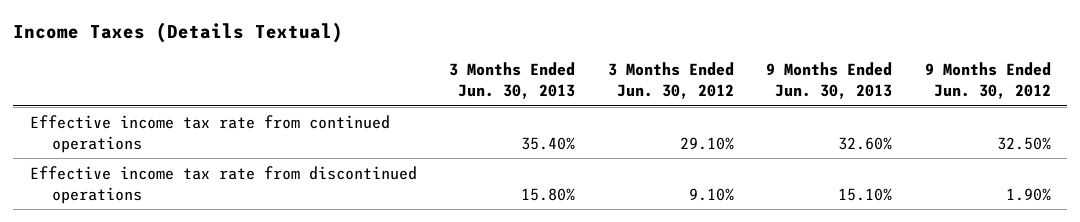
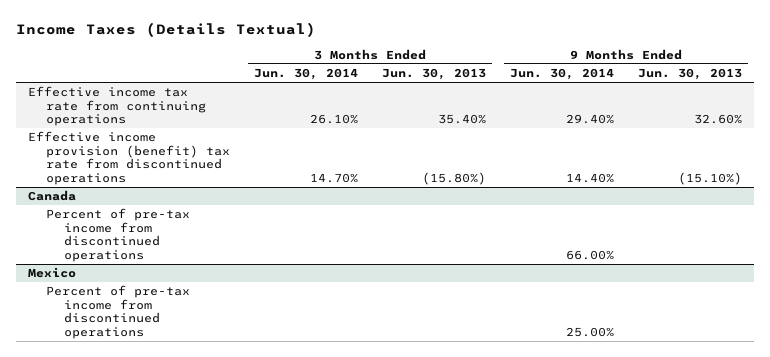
- | 3 Months Ended Jun. 30, 2013 | 3 Months Ended Jun. 30, 2012 | 9 Months Ended Jun. 30, 2013 | 9 Months Ended Jun. 30, 2012
+ | 3 Months Ended Jun. 30, 2014 | 3 Months Ended Jun. 30, 2013 | 9 Months Ended Jun. 30, 2014 | 9 Months Ended Jun. 30, 2013
- Effective income tax rate from continued operations | 35.40% | 29.10% | 32.60% | 32.50%
- Effective income tax rate from discontinued operations | 15.80% | 9.10% | 15.10% | 1.90%
+ Effective income tax rate from continuing operations | 26.10% | 35.40% | 29.40% | 32.60%
+ Effective income provision (benefit) tax rate from discontinued operations | 14.70% | (15.80%) | 14.40% | (15.10%)
+ Canada
+ Percent of pre-tax income from discontinued operations | | | 66.00% |
+ Mexico
+ Percent of pre-tax income from discontinued operations | | | 25.00% |

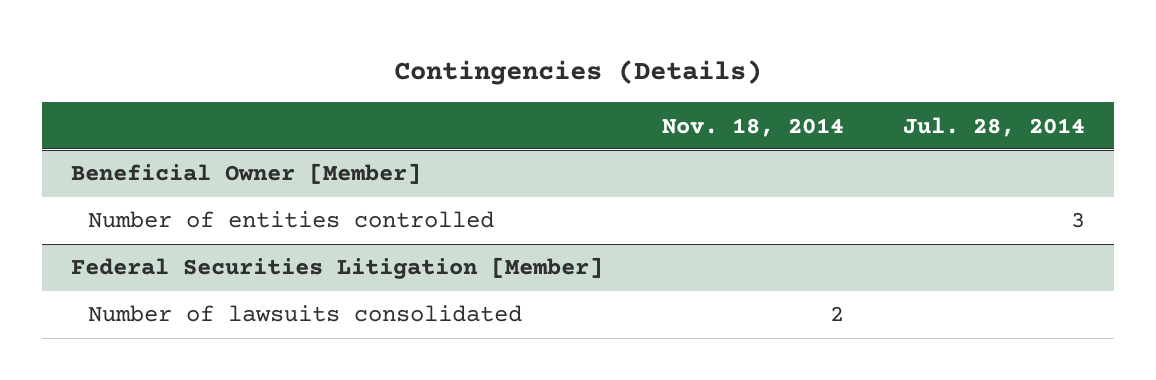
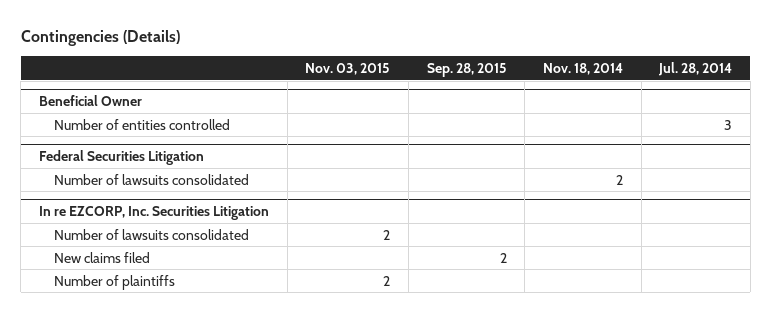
- | Nov. 18, 2014 | Jul. 28, 2014
+ | Nov. 03, 2015 | Sep. 28, 2015 | Nov. 18, 2014 | Jul. 28, 2014
- Beneficial Owner [Member]
+ Beneficial Owner
- Federal Securities Litigation [Member]
+ Federal Securities Litigation
+ In re EZCORP, Inc. Securities Litigation
+ Number of lawsuits consolidated | 2 | | |
+ New claims filed | | 2 | |
+ Number of plaintiffs | 2 | | |

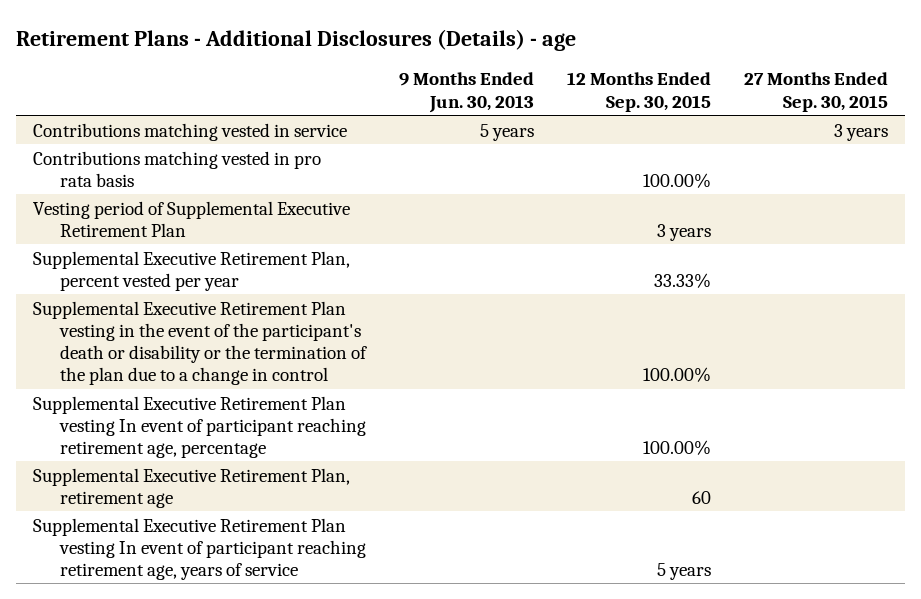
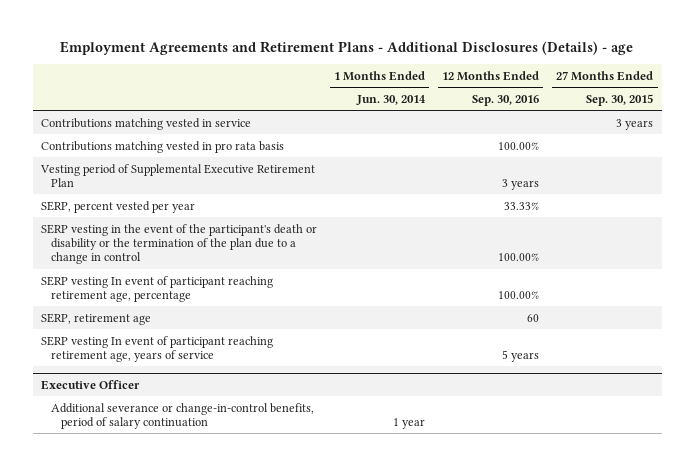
- Retirement Plans - Additional Disclosures (Details) - age
+ Employment Agreements and Retirement Plans - Additional Disclosures (Details) - age
- | 9 Months Ended Jun. 30, 2013 | 12 Months Ended Sep. 30, 2015 | 27 Months Ended Sep. 30, 2015
+ | 1 Months Ended Jun. 30, 2014 | 12 Months Ended Sep. 30, 2016 | 27 Months Ended Sep. 30, 2015
- Supplemental Executive Retirement Plan, percent vested per year | | 33.33% |
- Supplemental Executive Retirement Plan vesting in the event of the participant's death or disability or the termination of the plan due to a change in control | | 100.00% |
- Supplemental Executive Retirement Plan vesting In event of participant reaching retirement age, percentage | | 100.00% |
- Supplemental Executive Retirement Plan, retirement age | | 60 |
- Supplemental Executive Retirement Plan vesting In event of participant reaching retirement age, years of service | | 5 years |
+ SERP, percent vested per year | | 33.33% |
+ SERP vesting in the event of the participant's death or disability or the termination of the plan due to a change in control | | 100.00% |
+ SERP vesting In event of participant reaching retirement age, percentage | | 100.00% |
+ SERP, retirement age | | 60 |
+ SERP vesting In event of participant reaching retirement age, years of service | | 5 years |
+ Executive Officer
+ Additional severance or change-in-control benefits, period of salary continuation | 1 year | |

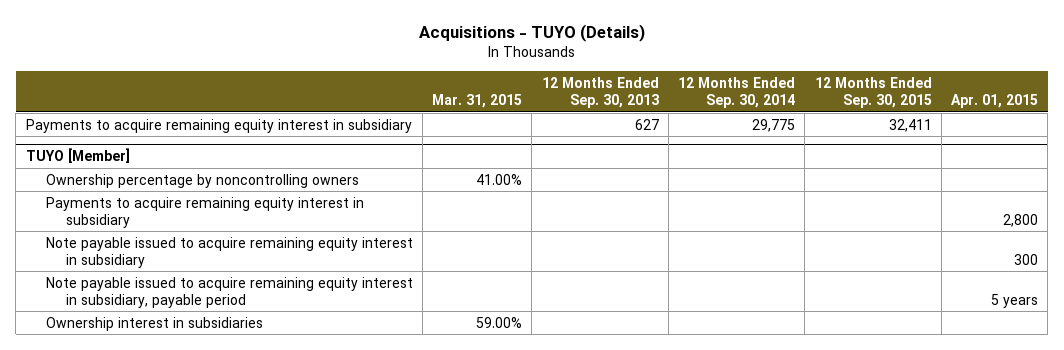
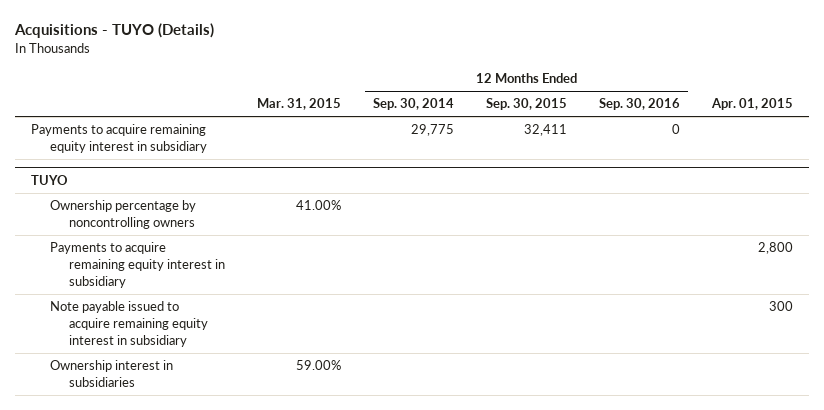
- | Mar. 31, 2015 | 12 Months Ended Sep. 30, 2013 | 12 Months Ended Sep. 30, 2014 | 12 Months Ended Sep. 30, 2015 | Apr. 01, 2015
+ | Mar. 31, 2015 | 12 Months Ended Sep. 30, 2014 | 12 Months Ended Sep. 30, 2015 | 12 Months Ended Sep. 30, 2016 | Apr. 01, 2015
- TUYO [Member]
+ TUYO
- Note payable issued to acquire remaining equity interest in subsidiary, payable period | | | | | 5 years

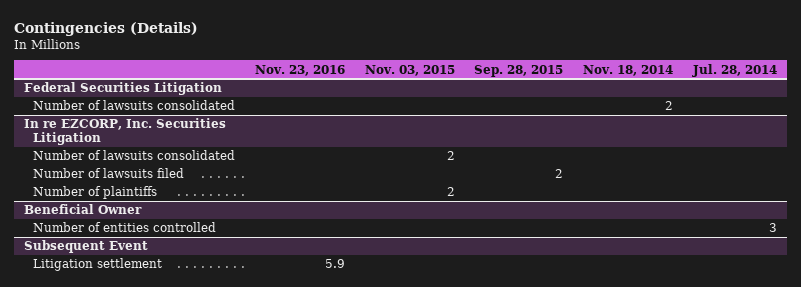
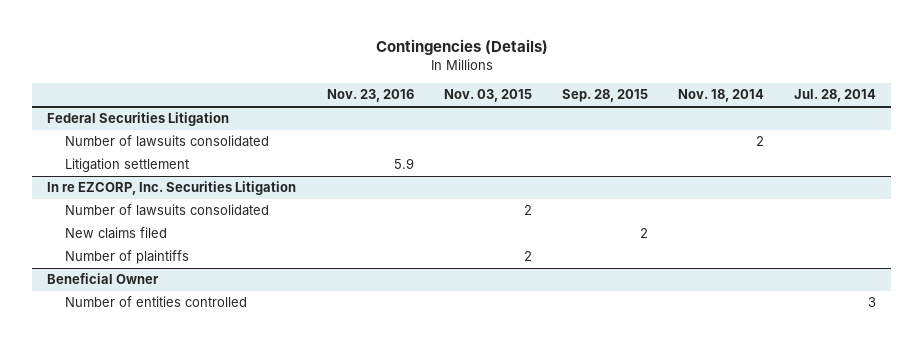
@ Federal Securities Litigation
+ Litigation settlement | 5.9 | | | |
@ In re EZCORP, Inc. Securities Litigation
- Number of lawsuits filed | | | 2 | |
+ New claims filed | | | 2 | |
- Subsequent Event
- Litigation settlement | 5.9 | | | |

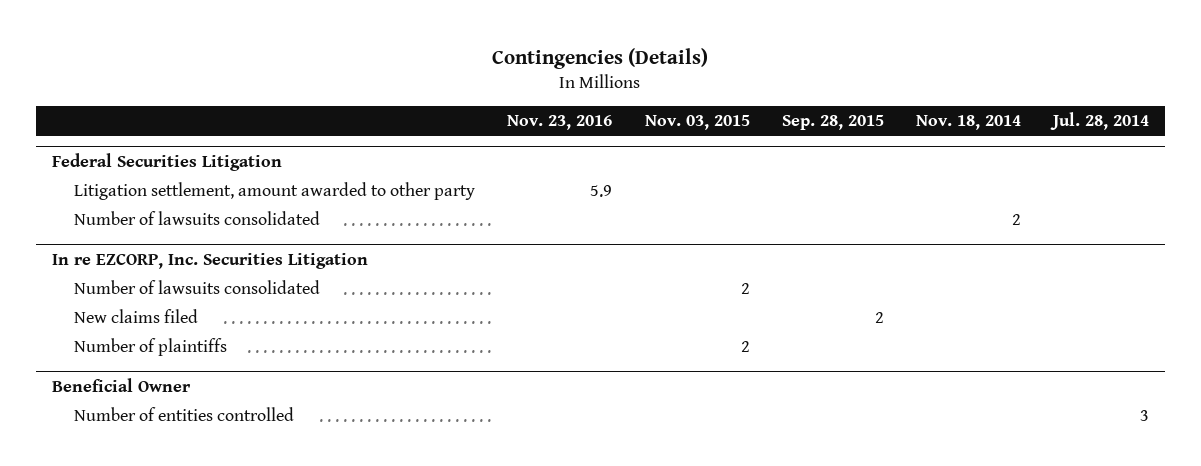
@ Federal Securities Litigation
+ Litigation settlement, amount awarded to other party | 5.9 | | | |
- Litigation settlement | 5.9 | | | |

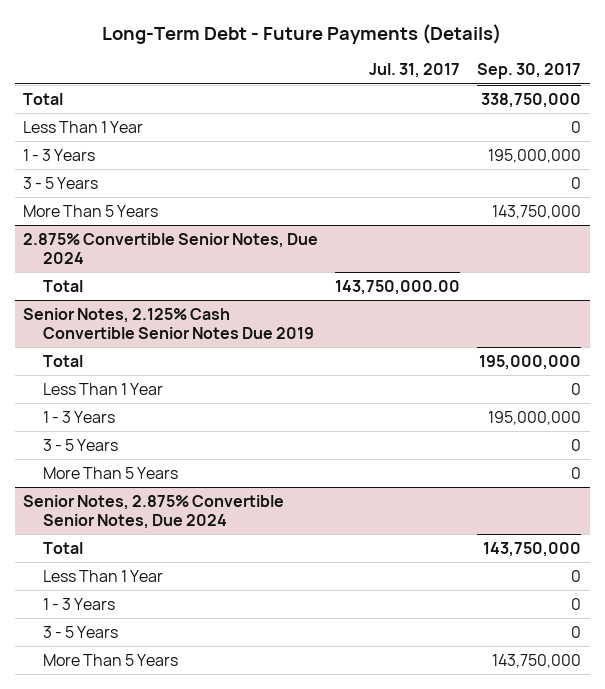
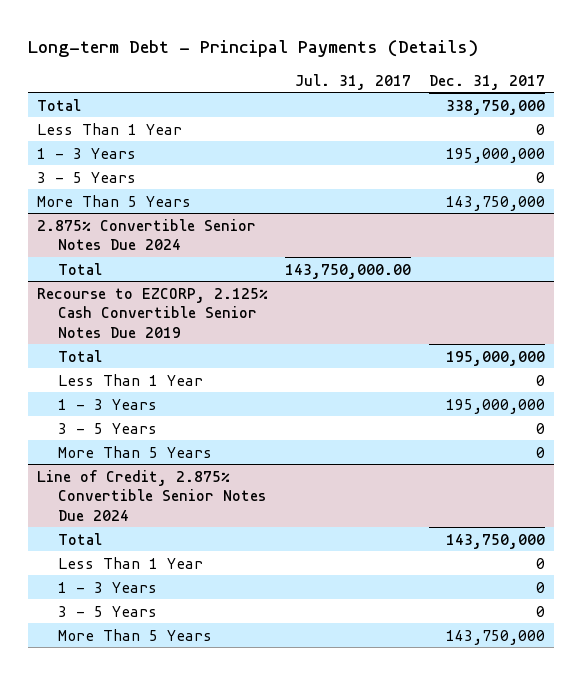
- Long-Term Debt - Future Payments (Details)
+ Long-term Debt - Principal Payments (Details)
- | Jul. 31, 2017 | Sep. 30, 2017
+ | Jul. 31, 2017 | Dec. 31, 2017
- 2.875% Convertible Senior Notes, Due 2024
+ 2.875% Convertible Senior Notes Due 2024
- Senior Notes, 2.125% Cash Convertible Senior Notes Due 2019
+ Recourse to EZCORP, 2.125% Cash Convertible Senior Notes Due 2019
- Senior Notes, 2.875% Convertible Senior Notes, Due 2024
+ Line of Credit, 2.875% Convertible Senior Notes Due 2024

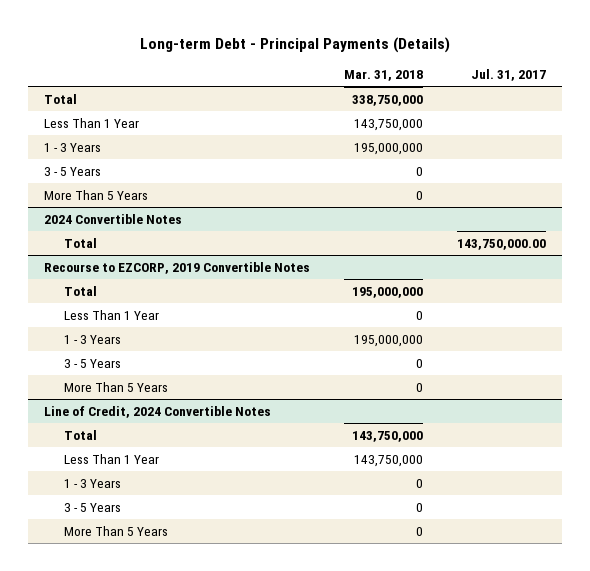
- | Jul. 31, 2017 | Dec. 31, 2017
+ | Mar. 31, 2018 | Jul. 31, 2017
- 2.875% Convertible Senior Notes Due 2024
+ 2024 Convertible Notes
- Recourse to EZCORP, 2.125% Cash Convertible Senior Notes Due 2019
+ Recourse to EZCORP, 2019 Convertible Notes
- Line of Credit, 2.875% Convertible Senior Notes Due 2024
+ Line of Credit, 2024 Convertible Notes

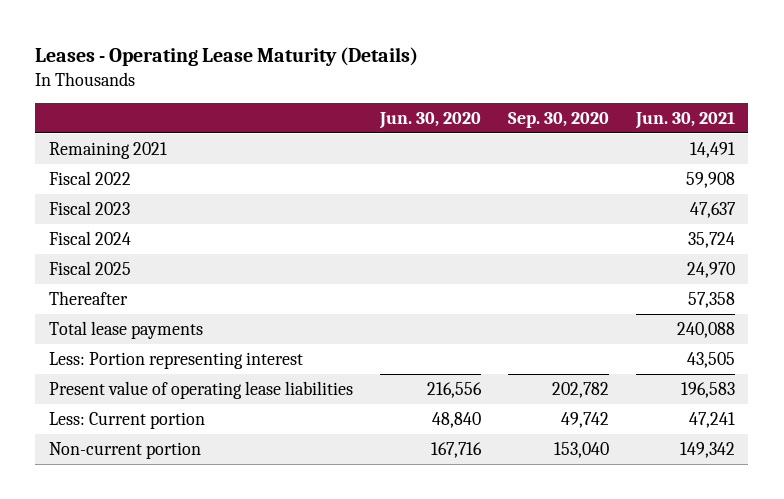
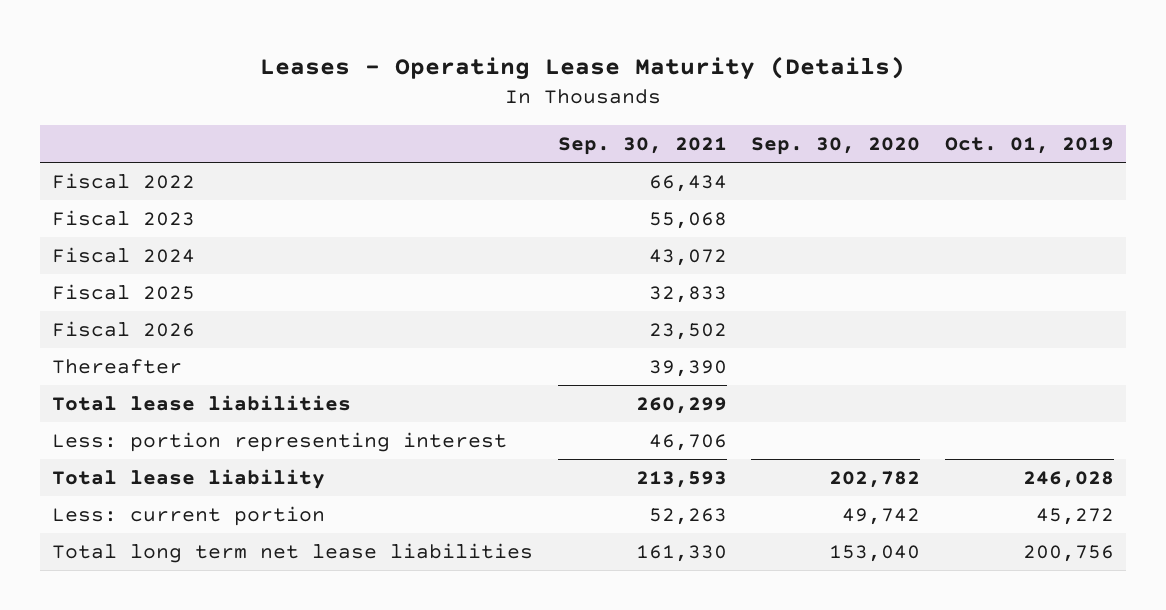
- | Jun. 30, 2020 | Sep. 30, 2020 | Jun. 30, 2021
+ | Sep. 30, 2021 | Sep. 30, 2020 | Oct. 01, 2019
- Remaining 2021 | | | 14,491
+ Fiscal 2026 | 23,502 | |
- Total lease payments | | | 240,088
- Less: Portion representing interest | | | 43,505
- Present value of operating lease liabilities | 216,556 | 202,782 | 196,583
- Less: Current portion | 48,840 | 49,742 | 47,241
- Non-current portion | 167,716 | 153,040 | 149,342
+ Total lease liabilities | 260,299 | |
+ Less: portion representing interest | 46,706 | |
+ Total lease liability | 213,593 | 202,782 | 246,028
+ Less: current portion | 52,263 | 49,742 | 45,272
+ Total long term net lease liabilities | 161,330 | 153,040 | 200,756

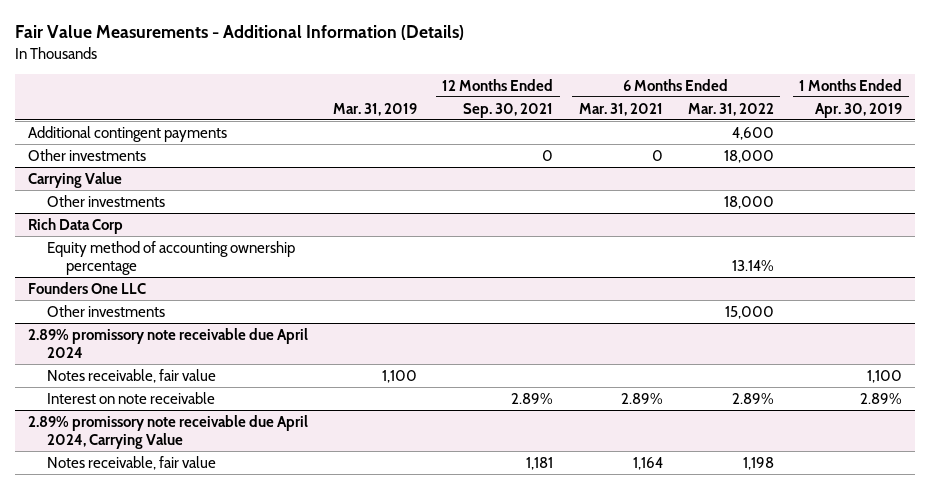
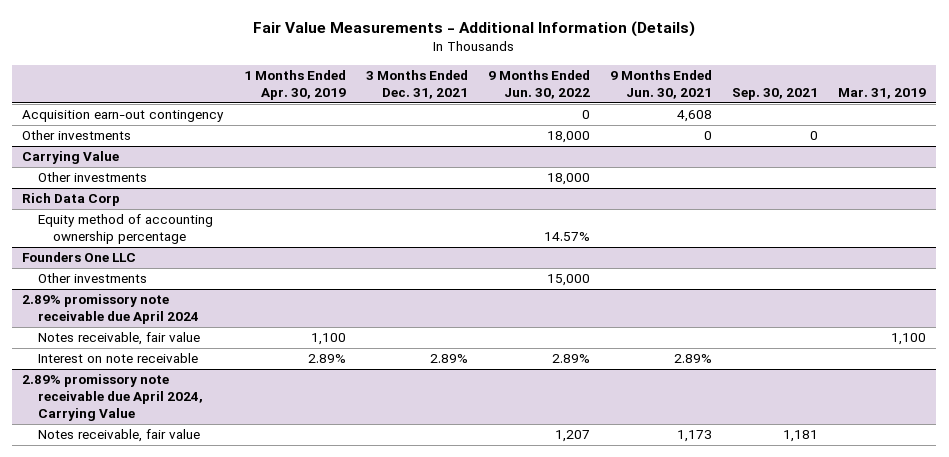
- | Mar. 31, 2019 | 12 Months Ended Sep. 30, 2021 | 6 Months Ended Mar. 31, 2021 | 6 Months Ended Mar. 31, 2022 | 1 Months Ended Apr. 30, 2019
+ | 1 Months Ended Apr. 30, 2019 | 3 Months Ended Dec. 31, 2021 | 9 Months Ended Jun. 30, 2022 | 9 Months Ended Jun. 30, 2021 | Sep. 30, 2021 | Mar. 31, 2019
- Additional contingent payments | | | | 4,600 |
+ Acquisition earn-out contingency | | | 0 | 4,608 | |

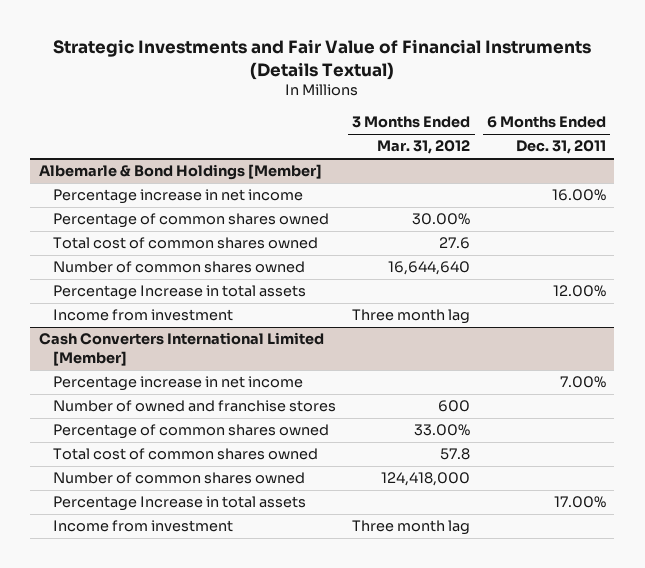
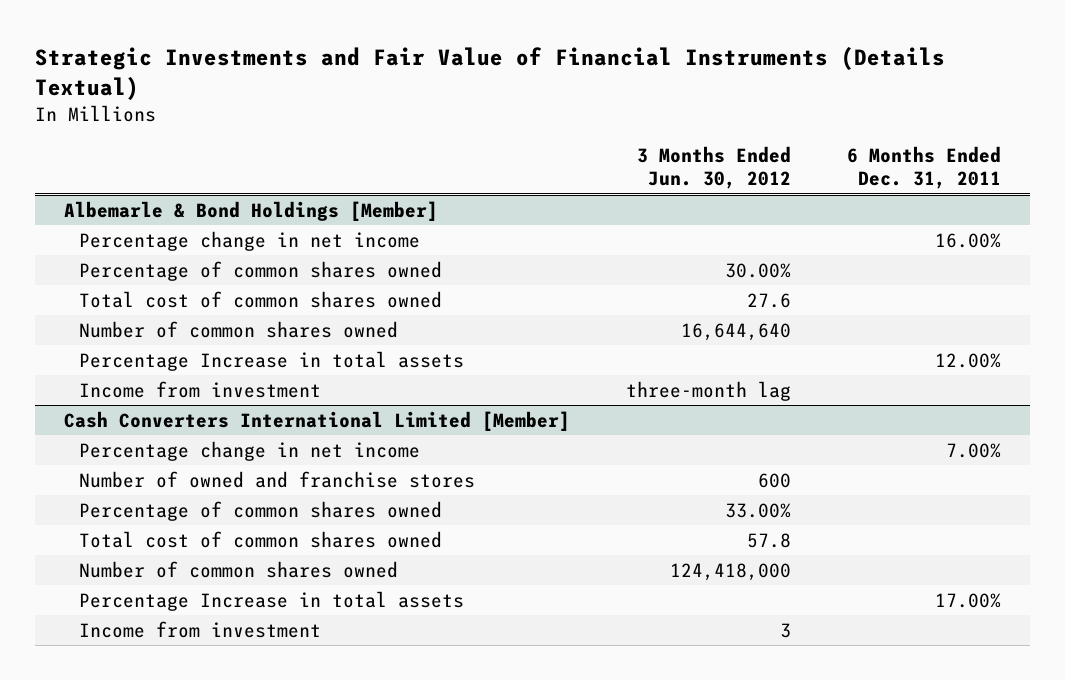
- | 3 Months Ended Mar. 31, 2012 | 6 Months Ended Dec. 31, 2011
+ | 3 Months Ended Jun. 30, 2012 | 6 Months Ended Dec. 31, 2011
@ Albemarle & Bond Holdings [Member]
- Percentage increase in net income | | 16.00%
+ Percentage change in net income | | 16.00%
@ Cash Converters International Limited [Member]
- Percentage increase in net income | | 7.00%
+ Percentage change in net income | | 7.00%

